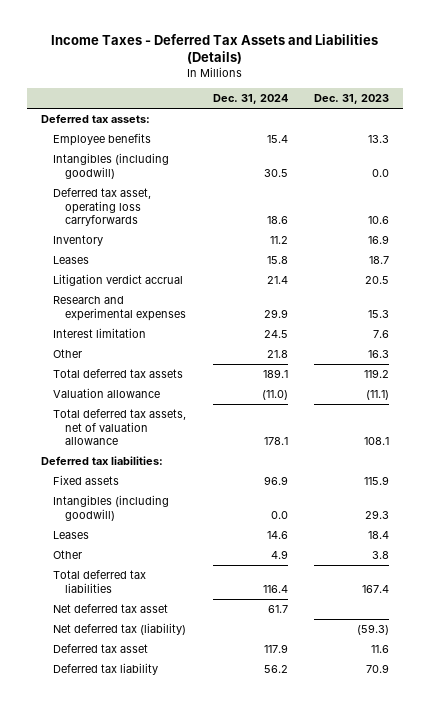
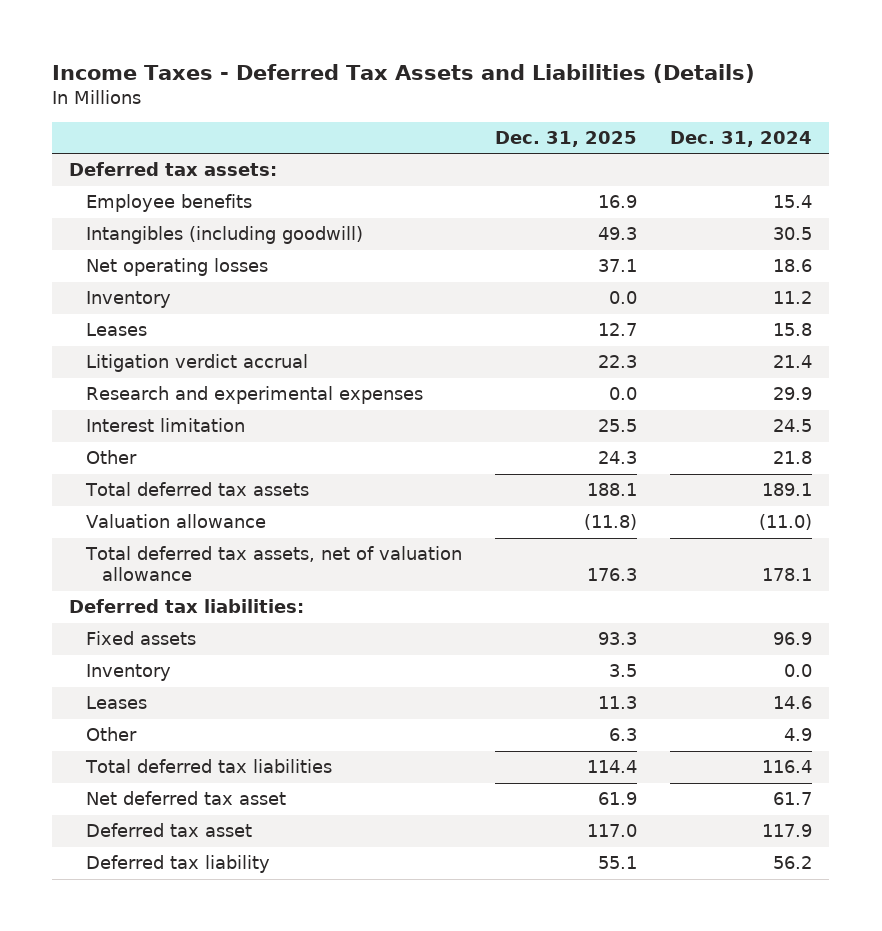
- | Dec. 31, 2024 | Dec. 31, 2023
+ | Dec. 31, 2025 | Dec. 31, 2024
- Deferred tax asset, operating loss carryforwards | 18.6 | 10.6
+ Net operating losses | 37.1 | 18.6
- Intangibles (including goodwill) | 0.0 | 29.3
+ Inventory | 3.5 | 0.0
- Net deferred tax (liability) | | (59.3)

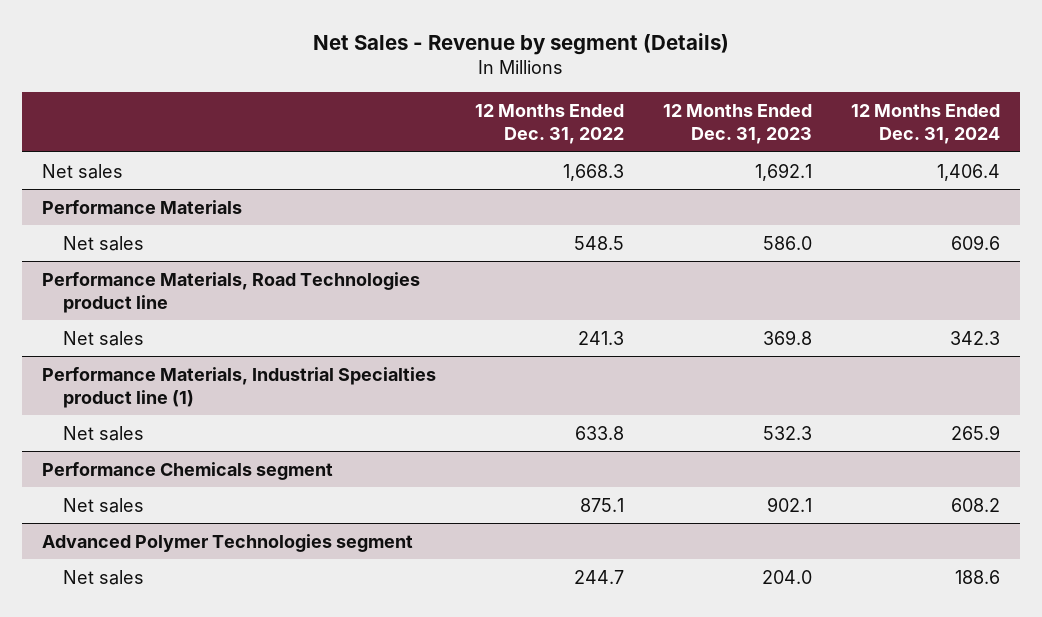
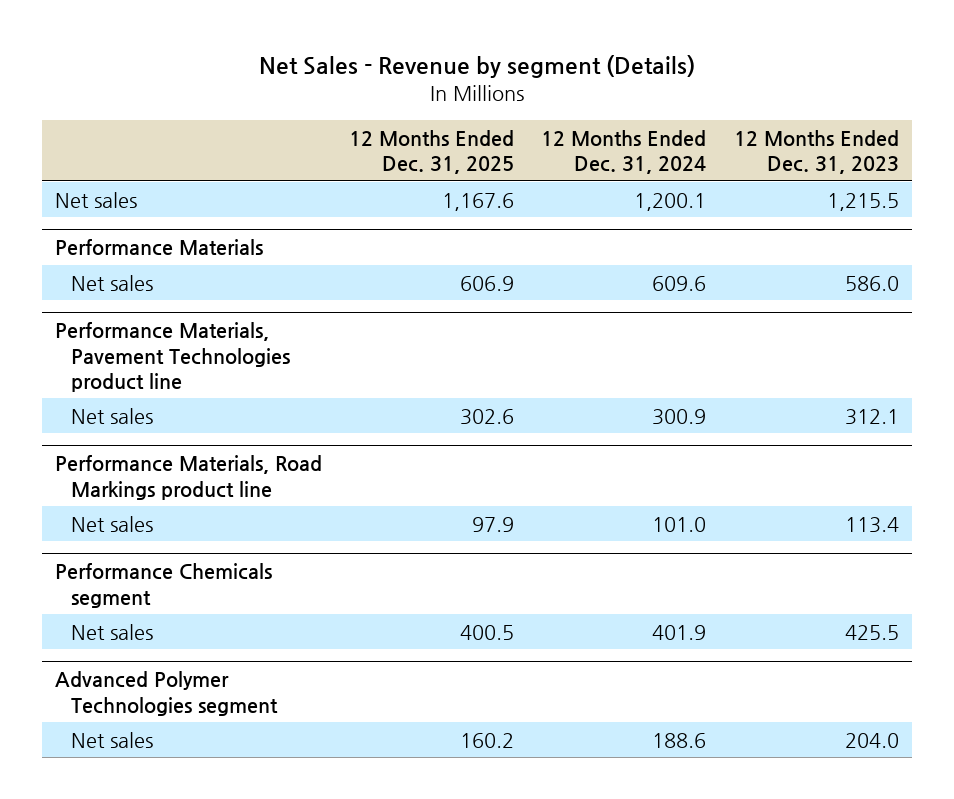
- | 12 Months Ended Dec. 31, 2022 | 12 Months Ended Dec. 31, 2023 | 12 Months Ended Dec. 31, 2024
+ | 12 Months Ended Dec. 31, 2025 | 12 Months Ended Dec. 31, 2024 | 12 Months Ended Dec. 31, 2023
- Net sales | 1,668.3 | 1,692.1 | 1,406.4
+ Net sales | 1,167.6 | 1,200.1 | 1,215.5
- Performance Materials, Road Technologies product line
- Net sales | 241.3 | 369.8 | 342.3
- Performance Materials, Industrial Specialties product line (1)
- Net sales | 633.8 | 532.3 | 265.9
+ Performance Materials, Pavement Technologies product line
+ Net sales | 302.6 | 300.9 | 312.1
+ Performance Materials, Road Markings product line
+ Net sales | 97.9 | 101.0 | 113.4
@ Performance Chemicals segment
- Net sales | 875.1 | 902.1 | 608.2
+ Net sales | 400.5 | 401.9 | 425.5

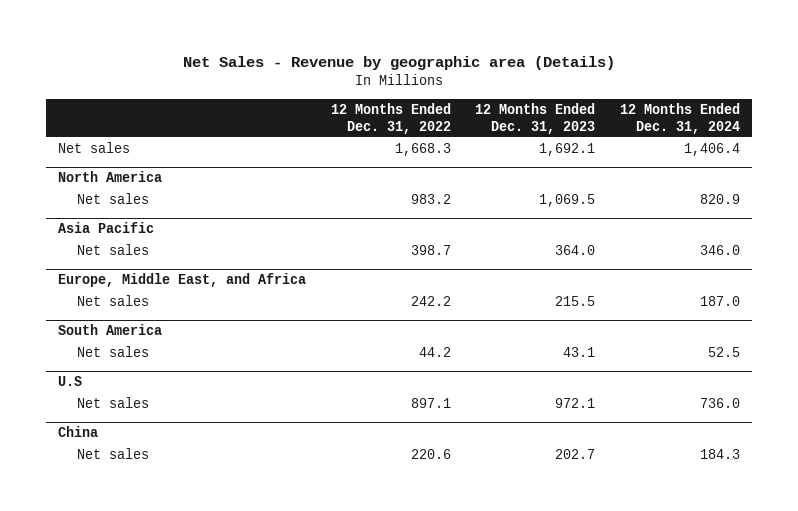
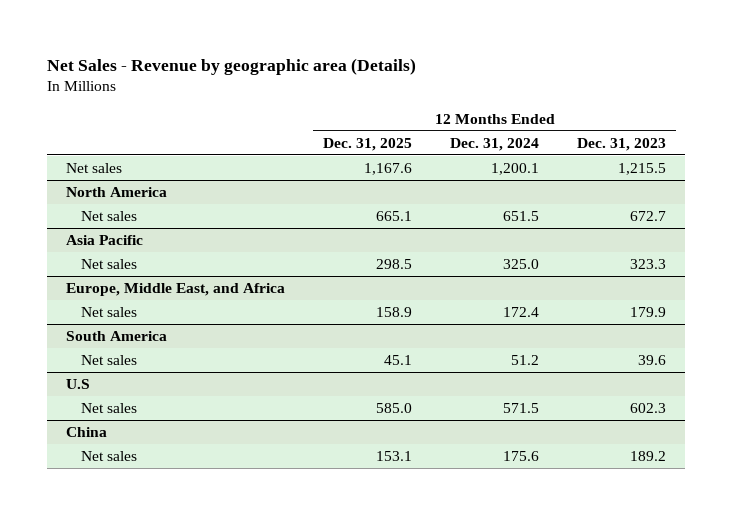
- | 12 Months Ended Dec. 31, 2022 | 12 Months Ended Dec. 31, 2023 | 12 Months Ended Dec. 31, 2024
+ | 12 Months Ended Dec. 31, 2025 | 12 Months Ended Dec. 31, 2024 | 12 Months Ended Dec. 31, 2023
- Net sales | 1,668.3 | 1,692.1 | 1,406.4
+ Net sales | 1,167.6 | 1,200.1 | 1,215.5
@ North America
- Net sales | 983.2 | 1,069.5 | 820.9
+ Net sales | 665.1 | 651.5 | 672.7
@ Asia Pacific
- Net sales | 398.7 | 364.0 | 346.0
+ Net sales | 298.5 | 325.0 | 323.3
@ Europe, Middle East, and Africa
- Net sales | 242.2 | 215.5 | 187.0
+ Net sales | 158.9 | 172.4 | 179.9
@ South America
- Net sales | 44.2 | 43.1 | 52.5
+ Net sales | 45.1 | 51.2 | 39.6
@ U.S
- Net sales | 897.1 | 972.1 | 736.0
+ Net sales | 585.0 | 571.5 | 602.3
@ China
- Net sales | 220.6 | 202.7 | 184.3
+ Net sales | 153.1 | 175.6 | 189.2

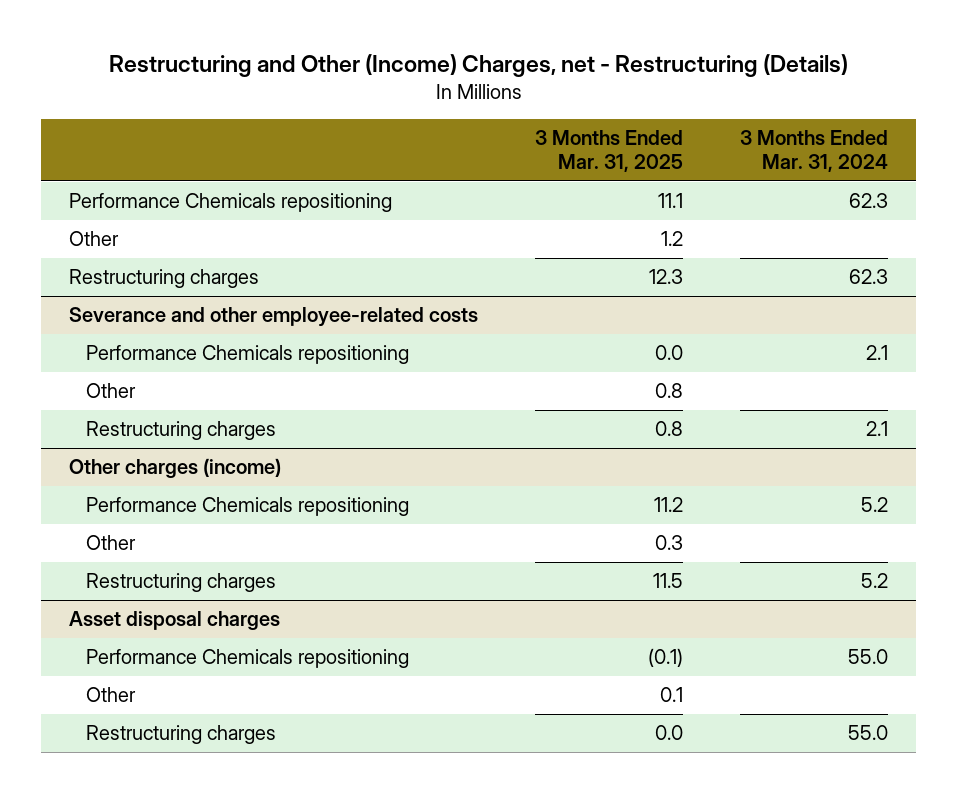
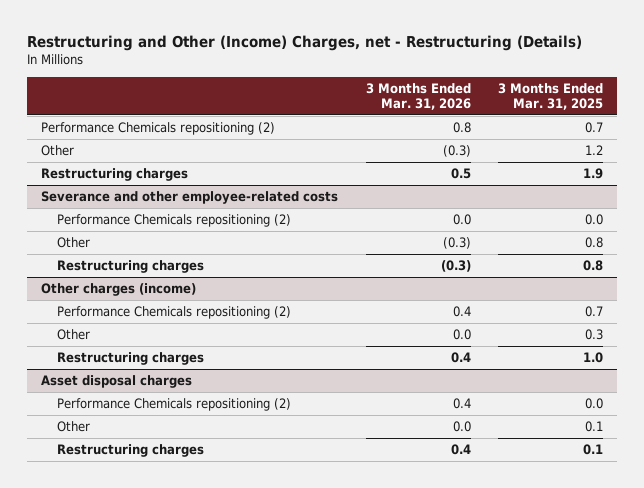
- | 3 Months Ended Mar. 31, 2025 | 3 Months Ended Mar. 31, 2024
+ | 3 Months Ended Mar. 31, 2026 | 3 Months Ended Mar. 31, 2025
- Performance Chemicals repositioning | 11.1 | 62.3
+ Performance Chemicals repositioning (2) | 0.8 | 0.7
- Restructuring charges | 12.3 | 62.3
+ Restructuring charges | 0.5 | 1.9
@ Severance and other employee-related costs
- Performance Chemicals repositioning | 0.0 | 2.1
+ Performance Chemicals repositioning (2) | 0.0 | 0.0
@ Other charges (income)
- Performance Chemicals repositioning | 11.2 | 5.2
+ Performance Chemicals repositioning (2) | 0.4 | 0.7
- Restructuring charges | 11.5 | 5.2
+ Restructuring charges | 0.4 | 1.0
@ Asset disposal charges
- Performance Chemicals repositioning | (0.1) | 55.0
+ Performance Chemicals repositioning (2) | 0.4 | 0.0
- Restructuring charges | 0.0 | 55.0
+ Restructuring charges | 0.4 | 0.1

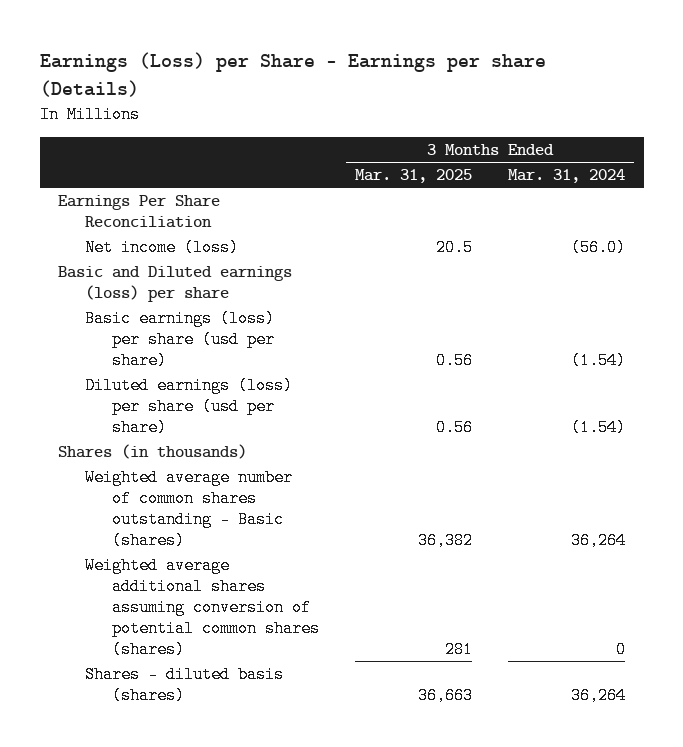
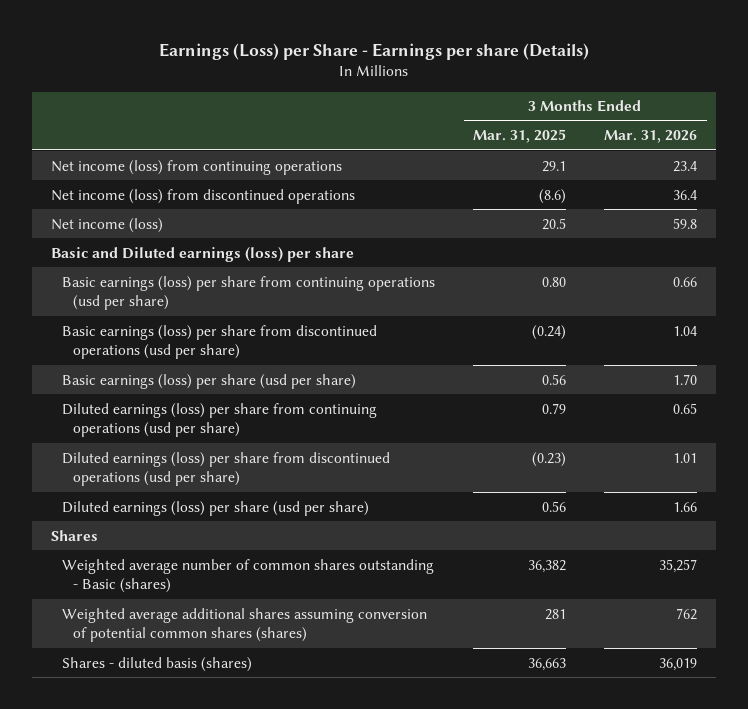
- | 3 Months Ended Mar. 31, 2025 | 3 Months Ended Mar. 31, 2024
+ | 3 Months Ended Mar. 31, 2025 | 3 Months Ended Mar. 31, 2026
- Earnings Per Share Reconciliation
+ Net income (loss) from continuing operations | 29.1 | 23.4
+ Net income (loss) from discontinued operations | (8.6) | 36.4
+ Basic earnings (loss) per share from continuing operations (usd per share) | 0.80 | 0.66
+ Basic earnings (loss) per share from discontinued operations (usd per share) | (0.24) | 1.04
+ Diluted earnings (loss) per share from continuing operations (usd per share) | 0.79 | 0.65
+ Diluted earnings (loss) per share from discontinued operations (usd per share) | (0.23) | 1.01
- Shares (in thousands)
+ Shares

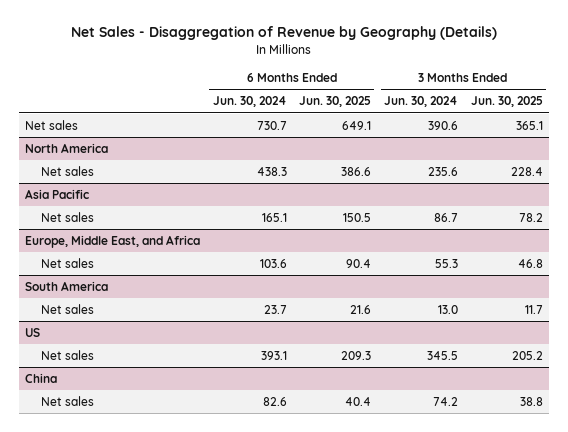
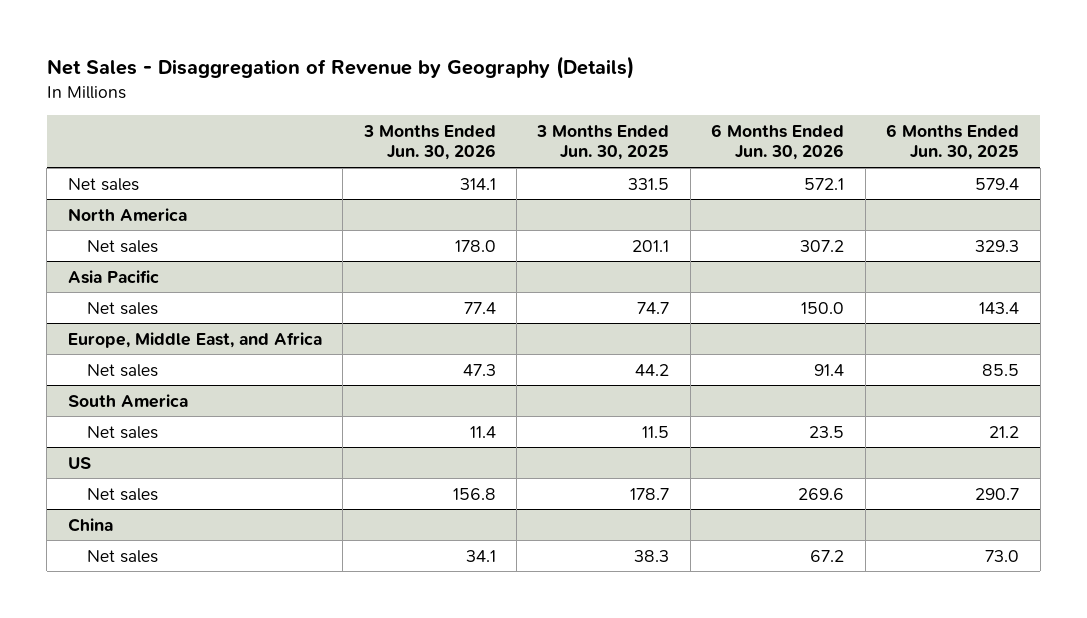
- | 6 Months Ended Jun. 30, 2024 | 6 Months Ended Jun. 30, 2025 | 3 Months Ended Jun. 30, 2024 | 3 Months Ended Jun. 30, 2025
+ | 3 Months Ended Jun. 30, 2026 | 3 Months Ended Jun. 30, 2025 | 6 Months Ended Jun. 30, 2026 | 6 Months Ended Jun. 30, 2025
- Net sales | 730.7 | 649.1 | 390.6 | 365.1
+ Net sales | 314.1 | 331.5 | 572.1 | 579.4
@ North America
- Net sales | 438.3 | 386.6 | 235.6 | 228.4
+ Net sales | 178.0 | 201.1 | 307.2 | 329.3
@ Asia Pacific
- Net sales | 165.1 | 150.5 | 86.7 | 78.2
+ Net sales | 77.4 | 74.7 | 150.0 | 143.4
@ Europe, Middle East, and Africa
- Net sales | 103.6 | 90.4 | 55.3 | 46.8
+ Net sales | 47.3 | 44.2 | 91.4 | 85.5
@ South America
- Net sales | 23.7 | 21.6 | 13.0 | 11.7
+ Net sales | 11.4 | 11.5 | 23.5 | 21.2
@ US
- Net sales | 393.1 | 209.3 | 345.5 | 205.2
+ Net sales | 156.8 | 178.7 | 269.6 | 290.7
@ China
- Net sales | 82.6 | 40.4 | 74.2 | 38.8
+ Net sales | 34.1 | 38.3 | 67.2 | 73.0

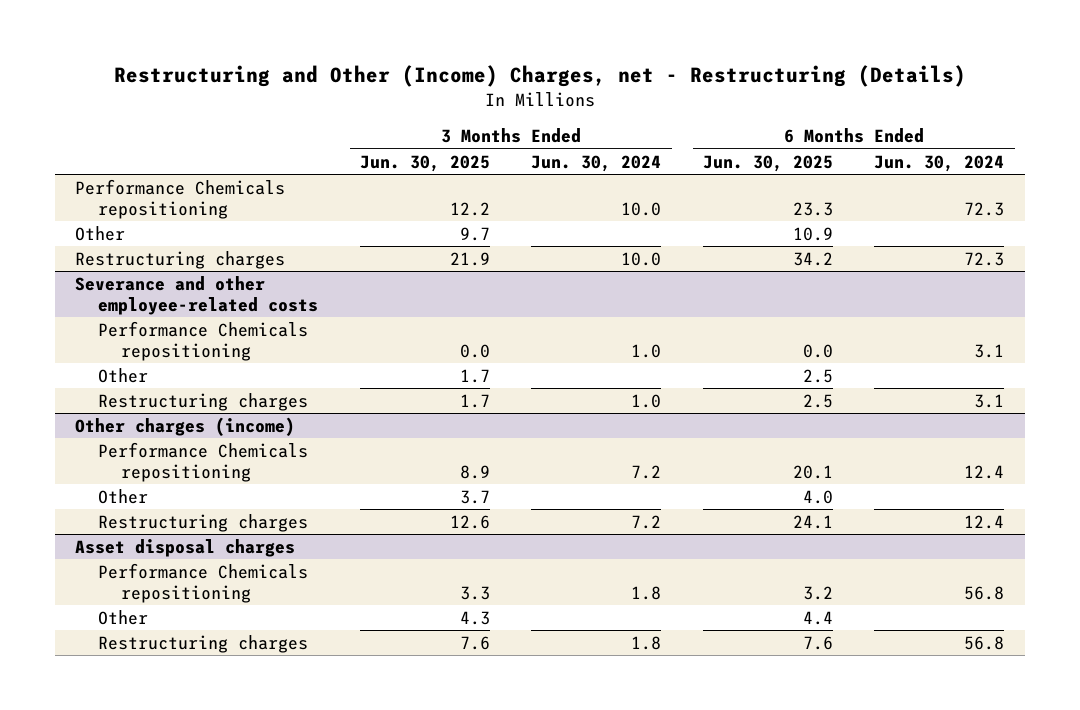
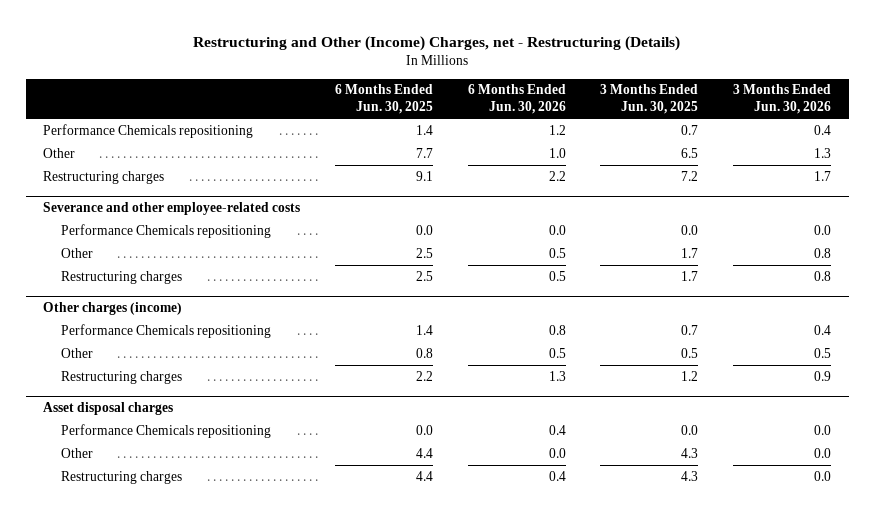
- | 3 Months Ended Jun. 30, 2025 | 3 Months Ended Jun. 30, 2024 | 6 Months Ended Jun. 30, 2025 | 6 Months Ended Jun. 30, 2024
+ | 6 Months Ended Jun. 30, 2025 | 6 Months Ended Jun. 30, 2026 | 3 Months Ended Jun. 30, 2025 | 3 Months Ended Jun. 30, 2026
- Performance Chemicals repositioning | 12.2 | 10.0 | 23.3 | 72.3
- Other | 9.7 | | 10.9 |
- Restructuring charges | 21.9 | 10.0 | 34.2 | 72.3
+ Performance Chemicals repositioning | 1.4 | 1.2 | 0.7 | 0.4
+ Other | 7.7 | 1.0 | 6.5 | 1.3
+ Restructuring charges | 9.1 | 2.2 | 7.2 | 1.7
@ Other charges (income)
- Performance Chemicals repositioning | 8.9 | 7.2 | 20.1 | 12.4
- Other | 3.7 | | 4.0 |
- Restructuring charges | 12.6 | 7.2 | 24.1 | 12.4
+ Performance Chemicals repositioning | 1.4 | 0.8 | 0.7 | 0.4
+ Other | 0.8 | 0.5 | 0.5 | 0.5
+ Restructuring charges | 2.2 | 1.3 | 1.2 | 0.9
@ Asset disposal charges
- Performance Chemicals repositioning | 3.3 | 1.8 | 3.2 | 56.8
+ Performance Chemicals repositioning | 0.0 | 0.4 | 0.0 | 0.0
- Restructuring charges | 7.6 | 1.8 | 7.6 | 56.8
+ Restructuring charges | 4.4 | 0.4 | 4.3 | 0.0

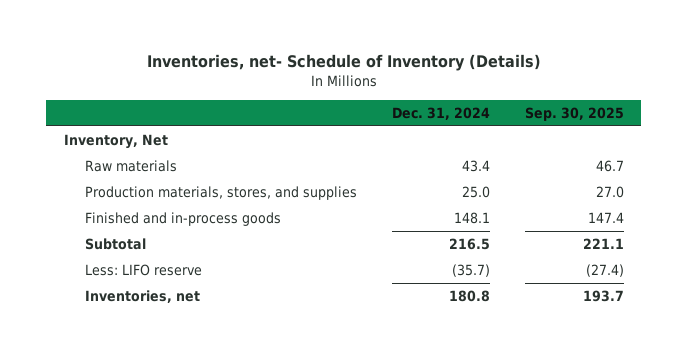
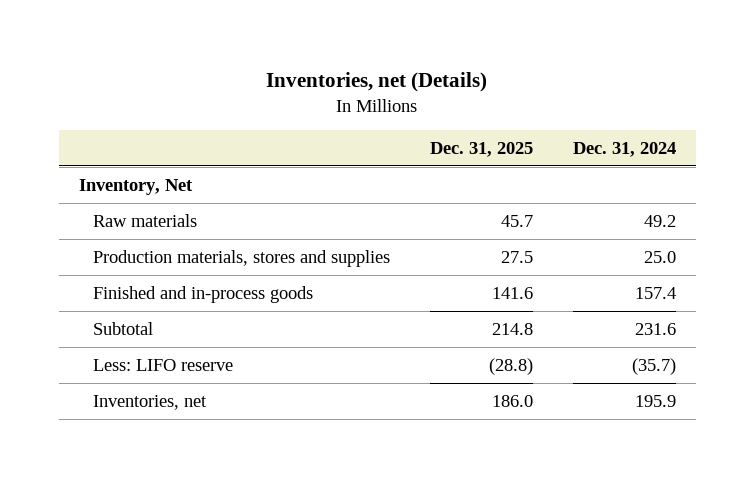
- Inventories, net- Schedule of Inventory (Details)
+ Inventories, net (Details)
- | Dec. 31, 2024 | Sep. 30, 2025
+ | Dec. 31, 2025 | Dec. 31, 2024
- Raw materials | 43.4 | 46.7
- Production materials, stores, and supplies | 25.0 | 27.0
- Finished and in-process goods | 148.1 | 147.4
- Subtotal | 216.5 | 221.1
+ Raw materials | 45.7 | 49.2
+ Production materials, stores and supplies | 27.5 | 25.0
+ Finished and in-process goods | 141.6 | 157.4
+ Subtotal | 214.8 | 231.6
- Inventories, net | 180.8 | 193.7
+ Inventories, net | 186.0 | 195.9

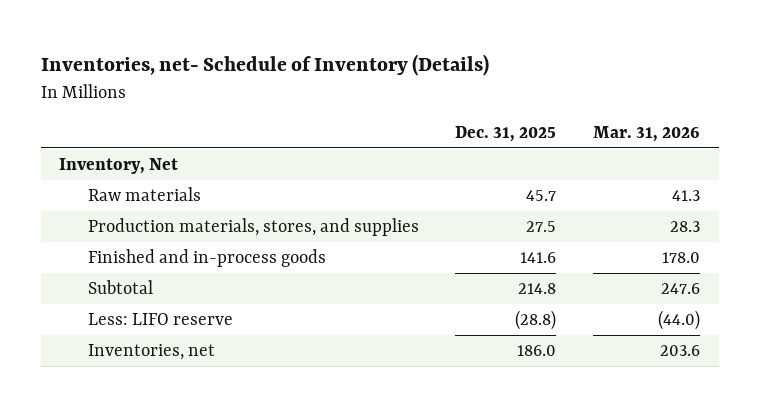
- Inventories, net (Details)
+ Inventories, net- Schedule of Inventory (Details)
- | Dec. 31, 2025 | Dec. 31, 2024
+ | Dec. 31, 2025 | Mar. 31, 2026
- Production materials, stores and supplies | 27.5 | 25.0
+ Production materials, stores, and supplies | 27.5 | 28.3

